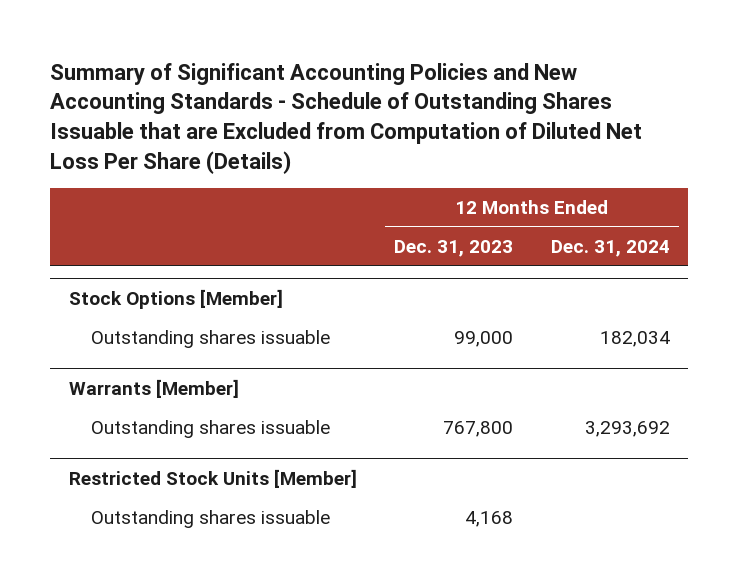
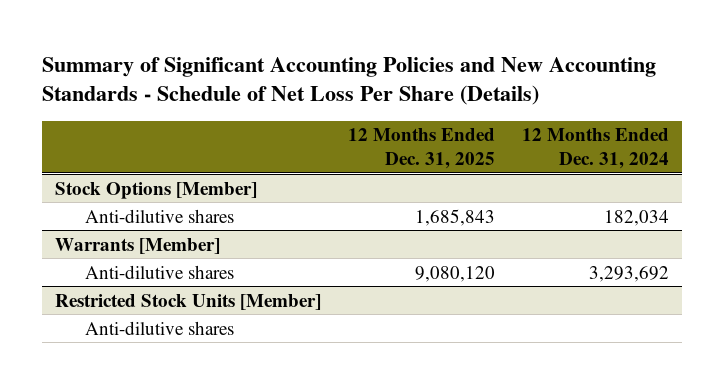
- Summary of Significant Accounting Policies and New Accounting Standards - Schedule of Outstanding Shares Issuable that are Excluded from Computation of Diluted Net Loss Per Share (Details)
+ Summary of Significant Accounting Policies and New Accounting Standards - Schedule of Net Loss Per Share (Details)
- | 12 Months Ended Dec. 31, 2023 | 12 Months Ended Dec. 31, 2024
+ | 12 Months Ended Dec. 31, 2025 | 12 Months Ended Dec. 31, 2024
@ Stock Options [Member]
- Outstanding shares issuable | 99,000 | 182,034
+ Anti-dilutive shares | 1,685,843 | 182,034
@ Warrants [Member]
- Outstanding shares issuable | 767,800 | 3,293,692
+ Anti-dilutive shares | 9,080,120 | 3,293,692
@ Restricted Stock Units [Member]
- Outstanding shares issuable | 4,168 |
+ Anti-dilutive shares

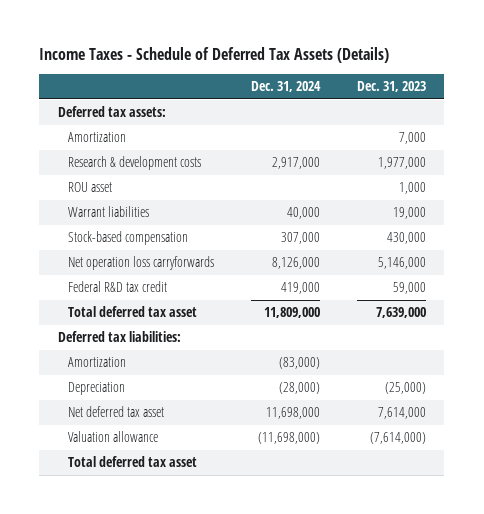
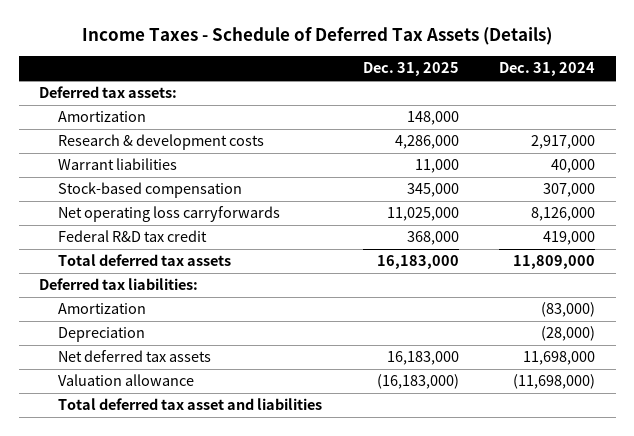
- | Dec. 31, 2024 | Dec. 31, 2023
+ | Dec. 31, 2025 | Dec. 31, 2024
- ROU asset | | 1,000
- Net operation loss carryforwards | 8,126,000 | 5,146,000
+ Net operating loss carryforwards | 11,025,000 | 8,126,000
- Total deferred tax asset | 11,809,000 | 7,639,000
+ Total deferred tax assets | 16,183,000 | 11,809,000
- Net deferred tax asset | 11,698,000 | 7,614,000
+ Net deferred tax assets | 16,183,000 | 11,698,000
- Total deferred tax asset
+ Total deferred tax asset and liabilities

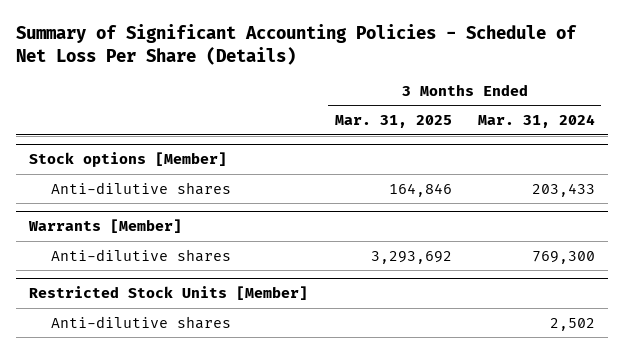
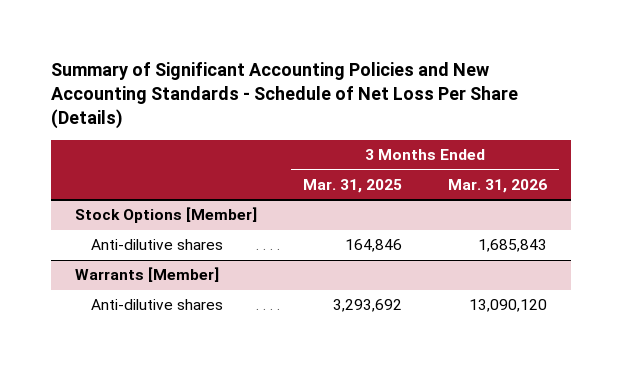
- Summary of Significant Accounting Policies - Schedule of Net Loss Per Share (Details)
+ Summary of Significant Accounting Policies and New Accounting Standards - Schedule of Net Loss Per Share (Details)
- | 3 Months Ended Mar. 31, 2025 | 3 Months Ended Mar. 31, 2024
+ | 3 Months Ended Mar. 31, 2025 | 3 Months Ended Mar. 31, 2026
- Stock options [Member]
+ Stock Options [Member]
- Restricted Stock Units [Member]
- Anti-dilutive shares | | 2,502

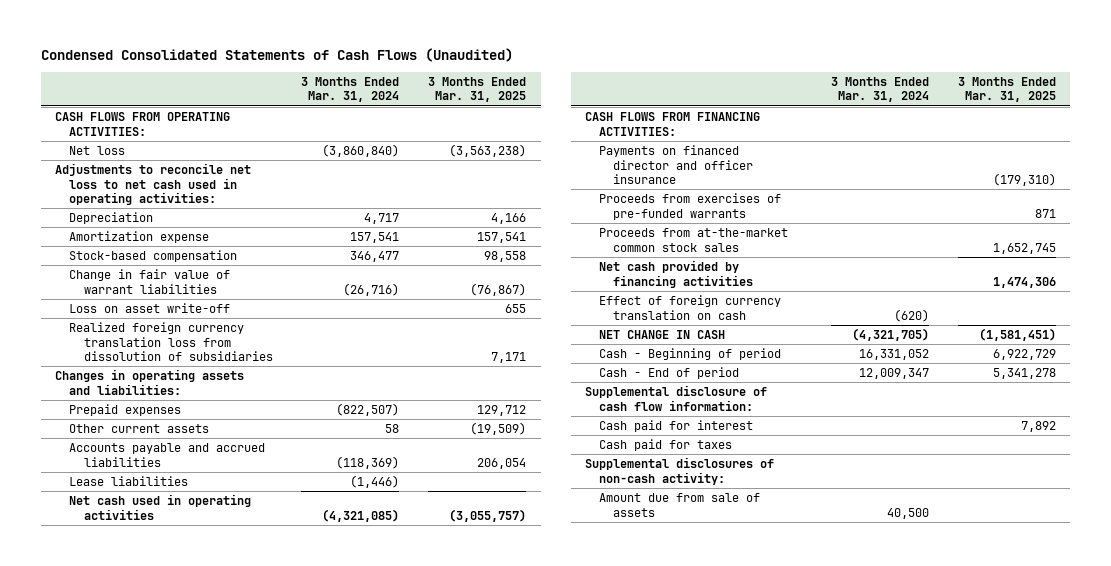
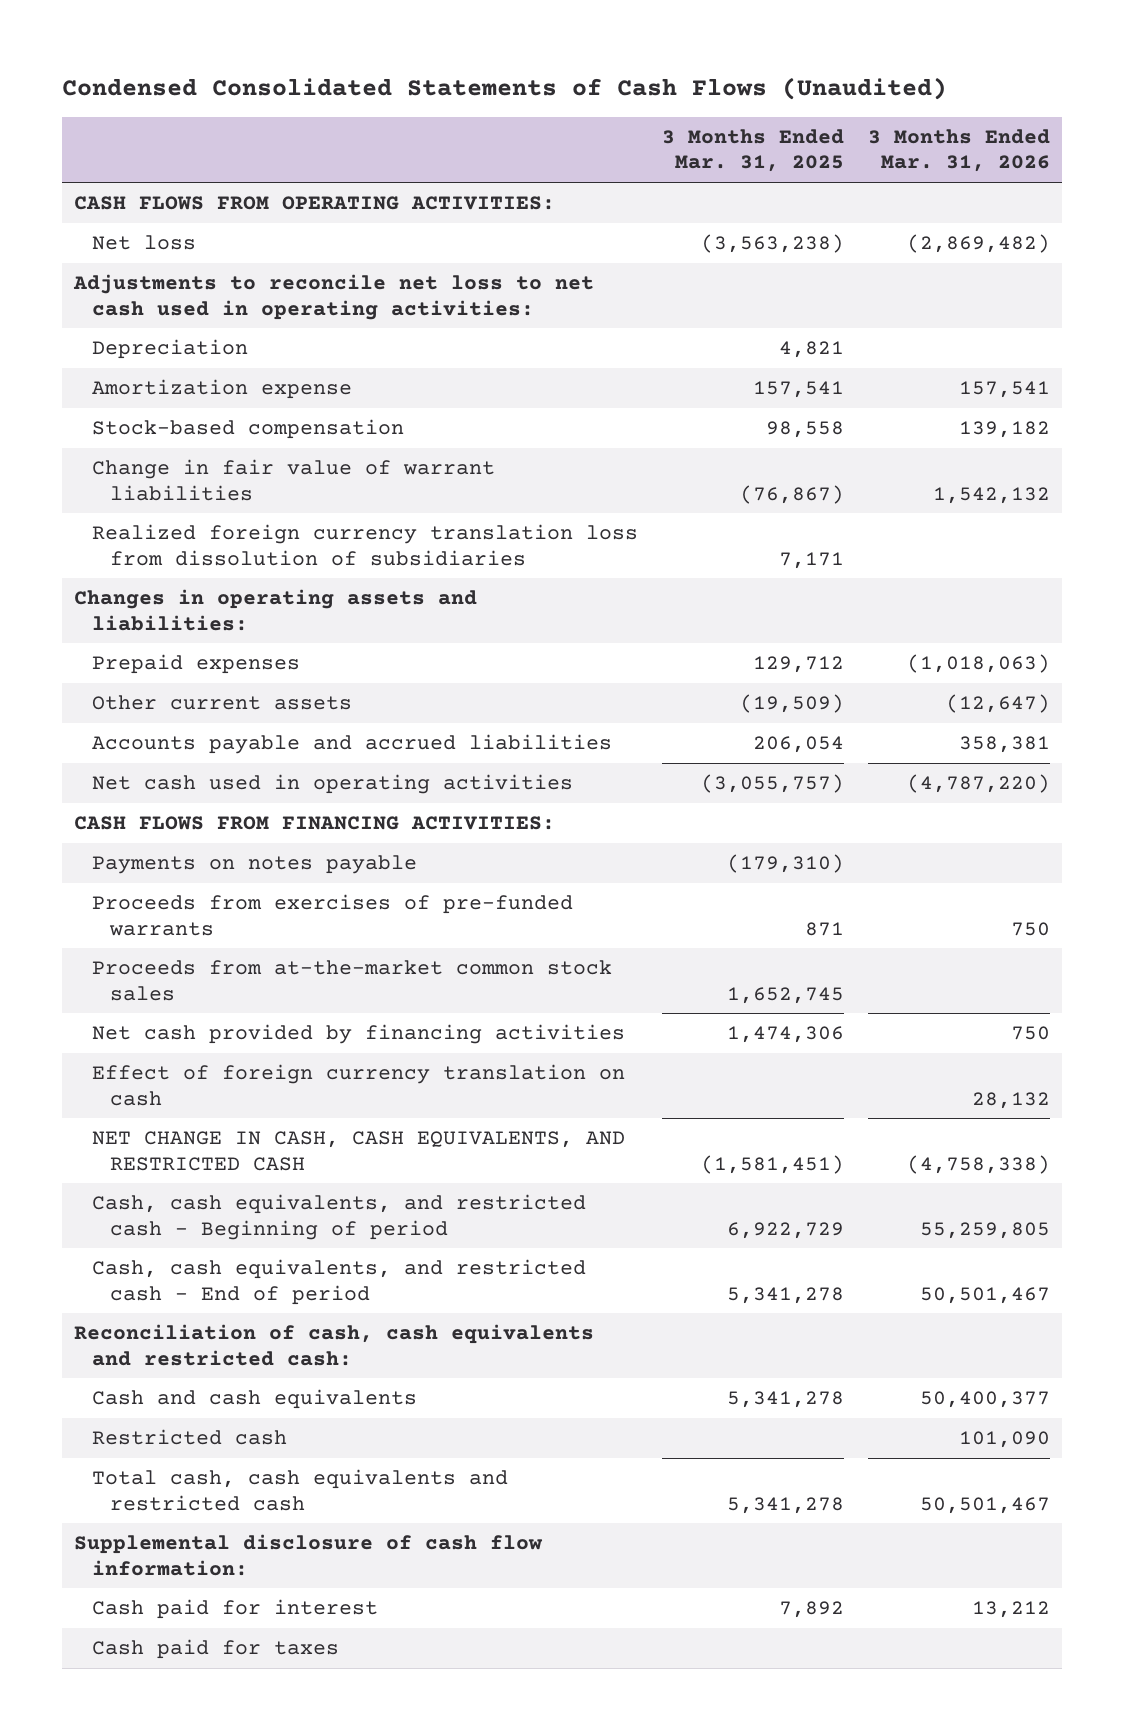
- | 3 Months Ended Mar. 31, 2024 | 3 Months Ended Mar. 31, 2025
+ | 3 Months Ended Mar. 31, 2025 | 3 Months Ended Mar. 31, 2026
- Depreciation | 4,717 | 4,166
+ Depreciation | 4,821 |
- Loss on asset write-off | | 655
- Lease liabilities | (1,446) |
- Payments on financed director and officer insurance | | (179,310)
+ Payments on notes payable | (179,310) |
- NET CHANGE IN CASH | (4,321,705) | (1,581,451)
- Cash - Beginning of period | 16,331,052 | 6,922,729
- Cash - End of period | 12,009,347 | 5,341,278
+ NET CHANGE IN CASH, CASH EQUIVALENTS, AND RESTRICTED CASH | (1,581,451) | (4,758,338)
+ Cash, cash equivalents, and restricted cash - Beginning of period | 6,922,729 | 55,259,805
+ Cash, cash equivalents, and restricted cash - End of period | 5,341,278 | 50,501,467
+ Reconciliation of cash, cash equivalents and restricted cash:
+ Cash and cash equivalents | 5,341,278 | 50,400,377
+ Restricted cash | | 101,090
+ Total cash, cash equivalents and restricted cash | 5,341,278 | 50,501,467
- Supplemental disclosures of non-cash activity:
- Amount due from sale of assets | 40,500 |

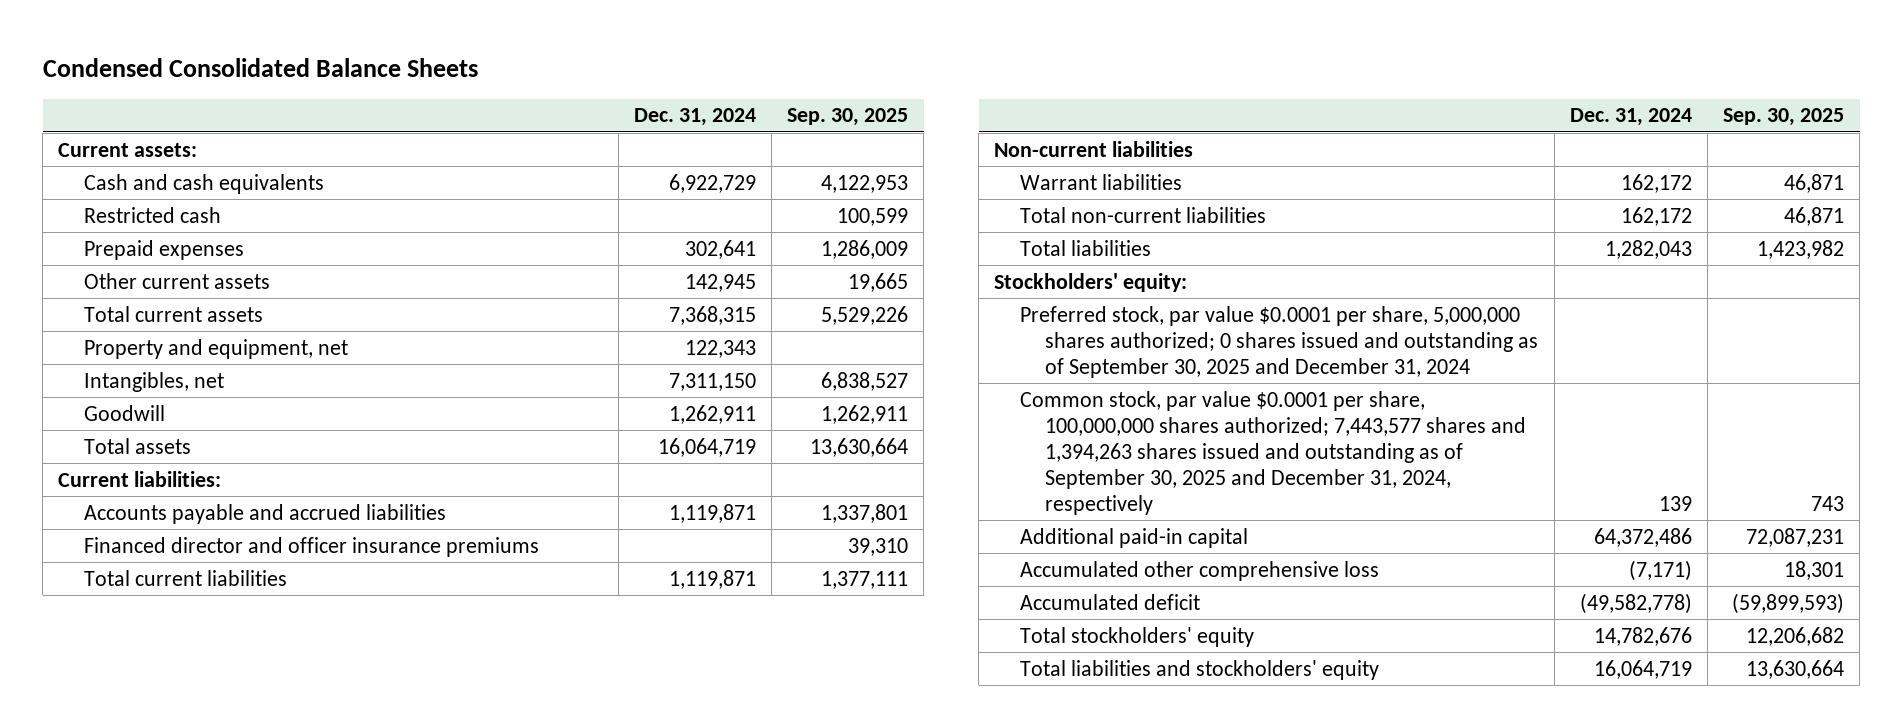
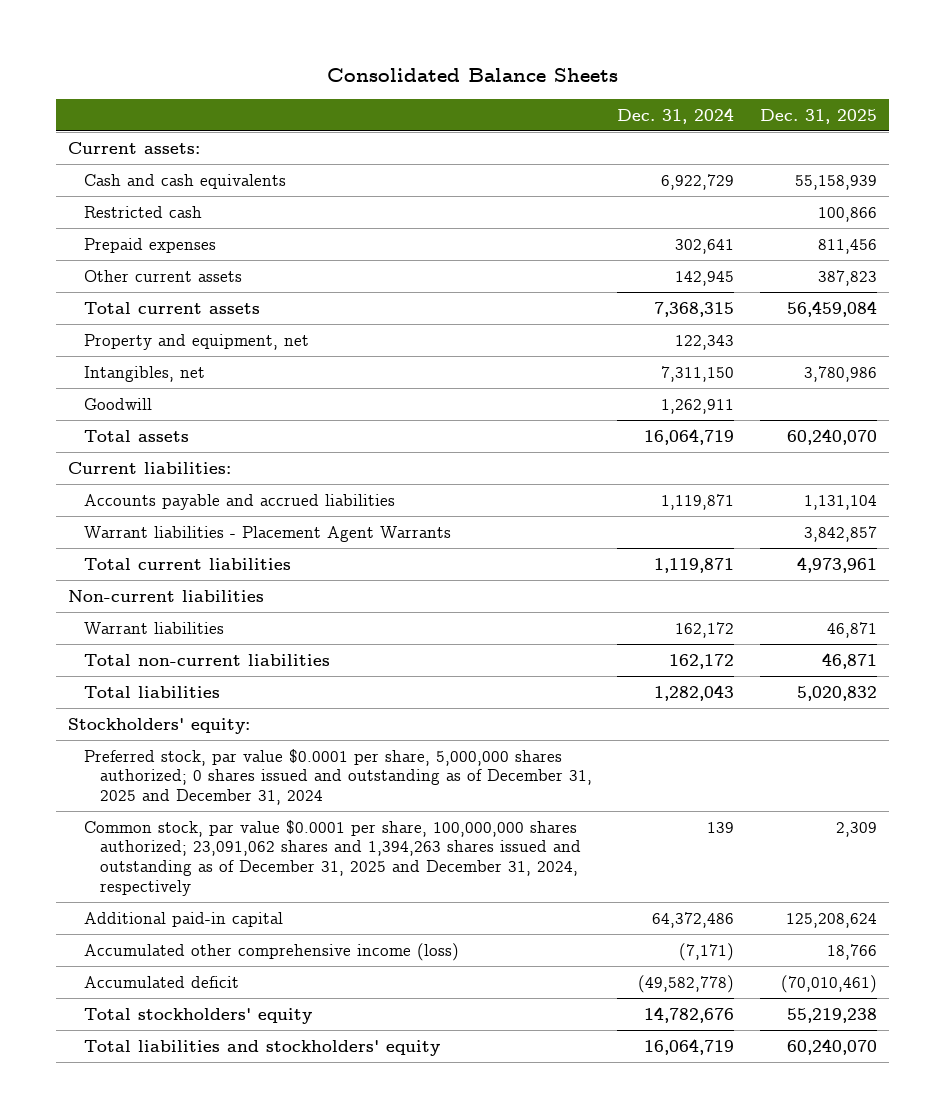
- Condensed Consolidated Balance Sheets
+ Consolidated Balance Sheets
- | Dec. 31, 2024 | Sep. 30, 2025
+ | Dec. 31, 2024 | Dec. 31, 2025
- Financed director and officer insurance premiums | | 39,310
+ Warrant liabilities - Placement Agent Warrants | | 3,842,857
- Preferred stock, par value $0.0001 per share, 5,000,000 shares authorized; 0 shares issued and outstanding as of September 30, 2025 and December 31, 2024
- Common stock, par value $0.0001 per share, 100,000,000 shares authorized; 7,443,577 shares and 1,394,263 shares issued and outstanding as of September 30, 2025 and December 31, 2024, respectively | 139 | 743
+ Preferred stock, par value $0.0001 per share, 5,000,000 shares authorized; 0 shares issued and outstanding as of December 31, 2025 and December 31, 2024
+ Common stock, par value $0.0001 per share, 100,000,000 shares authorized; 23,091,062 shares and 1,394,263 shares issued and outstanding as of December 31, 2025 and December 31, 2024, respectively | 139 | 2,309
- Accumulated other comprehensive loss | (7,171) | 18,301
+ Accumulated other comprehensive income (loss) | (7,171) | 18,766

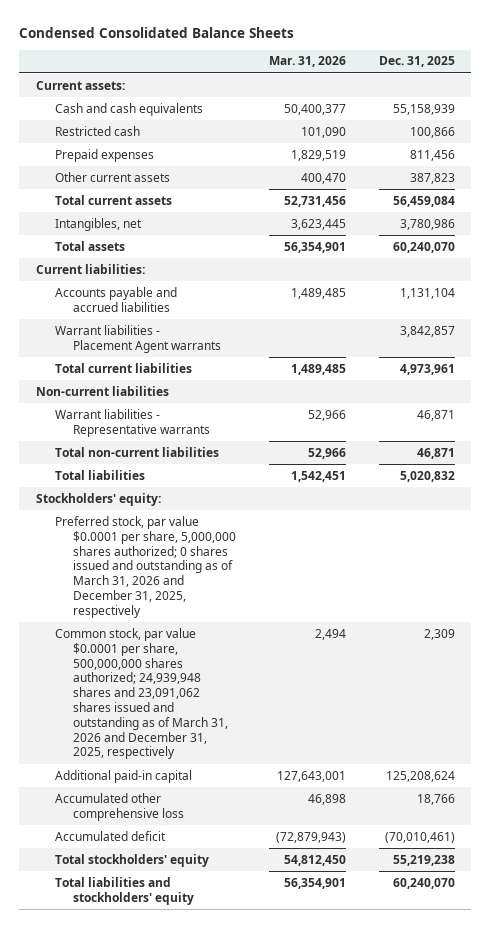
- Consolidated Balance Sheets
+ Condensed Consolidated Balance Sheets
- | Dec. 31, 2024 | Dec. 31, 2025
+ | Mar. 31, 2026 | Dec. 31, 2025
- Property and equipment, net | 122,343 |
- Goodwill | 1,262,911 |
- Warrant liabilities - Placement Agent Warrants | | 3,842,857
+ Warrant liabilities - Placement Agent warrants | | 3,842,857
- Warrant liabilities | 162,172 | 46,871
+ Warrant liabilities - Representative warrants | 52,966 | 46,871
- Preferred stock, par value $0.0001 per share, 5,000,000 shares authorized; 0 shares issued and outstanding as of December 31, 2025 and December 31, 2024
- Common stock, par value $0.0001 per share, 100,000,000 shares authorized; 23,091,062 shares and 1,394,263 shares issued and outstanding as of December 31, 2025 and December 31, 2024, respectively | 139 | 2,309
+ Preferred stock, par value $0.0001 per share, 5,000,000 shares authorized; 0 shares issued and outstanding as of March 31, 2026 and December 31, 2025, respectively
+ Common stock, par value $0.0001 per share, 500,000,000 shares authorized; 24,939,948 shares and 23,091,062 shares issued and outstanding as of March 31, 2026 and December 31, 2025, respectively | 2,494 | 2,309
- Accumulated other comprehensive income (loss) | (7,171) | 18,766
+ Accumulated other comprehensive loss | 46,898 | 18,766

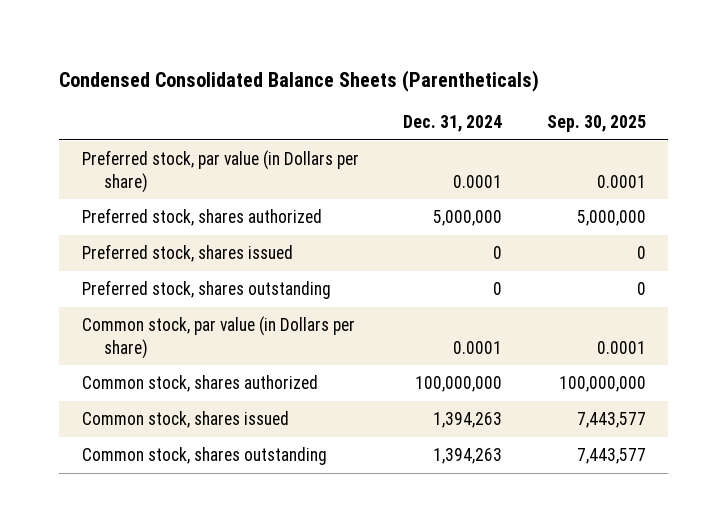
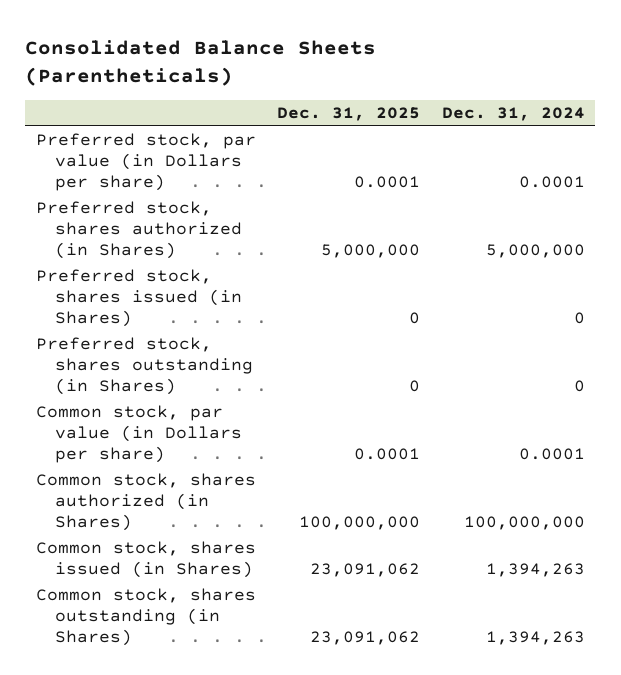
- Condensed Consolidated Balance Sheets (Parentheticals)
+ Consolidated Balance Sheets (Parentheticals)
- | Dec. 31, 2024 | Sep. 30, 2025
+ | Dec. 31, 2025 | Dec. 31, 2024
- Preferred stock, shares authorized | 5,000,000 | 5,000,000
- Preferred stock, shares issued | 0 | 0
- Preferred stock, shares outstanding | 0 | 0
+ Preferred stock, shares authorized (in Shares) | 5,000,000 | 5,000,000
+ Preferred stock, shares issued (in Shares) | 0 | 0
+ Preferred stock, shares outstanding (in Shares) | 0 | 0
- Common stock, shares authorized | 100,000,000 | 100,000,000
- Common stock, shares issued | 1,394,263 | 7,443,577
- Common stock, shares outstanding | 1,394,263 | 7,443,577
+ Common stock, shares authorized (in Shares) | 100,000,000 | 100,000,000
+ Common stock, shares issued (in Shares) | 23,091,062 | 1,394,263
+ Common stock, shares outstanding (in Shares) | 23,091,062 | 1,394,263

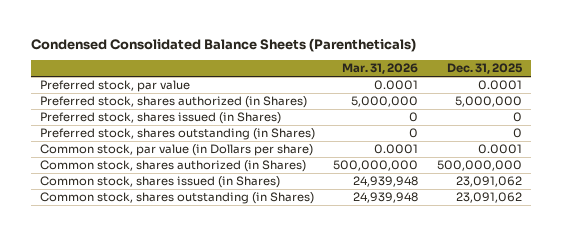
- Consolidated Balance Sheets (Parentheticals)
+ Condensed Consolidated Balance Sheets (Parentheticals)
- | Dec. 31, 2025 | Dec. 31, 2024
+ | Mar. 31, 2026 | Dec. 31, 2025
- Preferred stock, par value (in Dollars per share) | 0.0001 | 0.0001
+ Preferred stock, par value | 0.0001 | 0.0001
- Common stock, shares authorized (in Shares) | 100,000,000 | 100,000,000
+ Common stock, shares authorized (in Shares) | 500,000,000 | 500,000,000

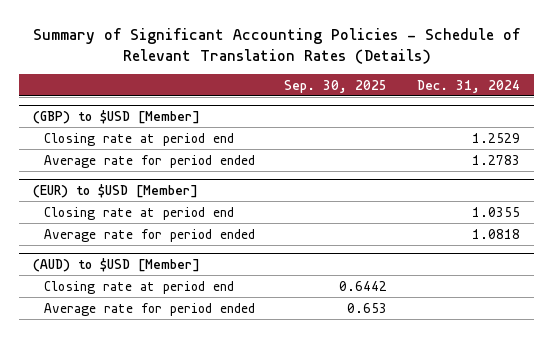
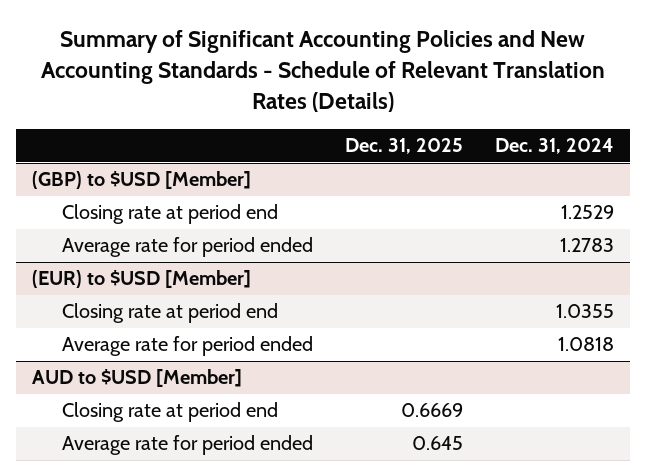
- Summary of Significant Accounting Policies - Schedule of Relevant Translation Rates (Details)
+ Summary of Significant Accounting Policies and New Accounting Standards - Schedule of Relevant Translation Rates (Details)
- | Sep. 30, 2025 | Dec. 31, 2024
+ | Dec. 31, 2025 | Dec. 31, 2024
- (AUD) to $USD [Member]
+ AUD to $USD [Member]

